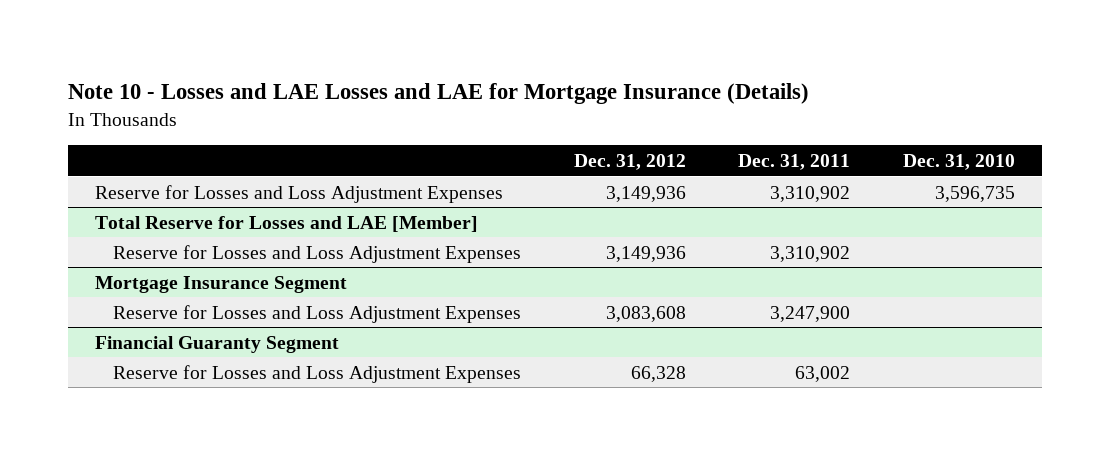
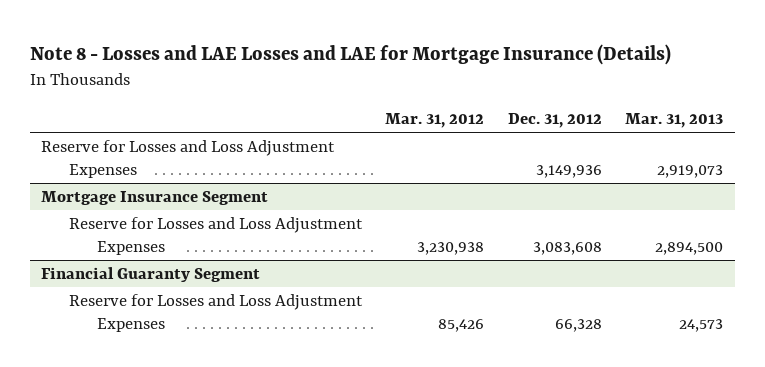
- Note 10 - Losses and LAE Losses and LAE for Mortgage Insurance (Details)
+ Note 8 - Losses and LAE Losses and LAE for Mortgage Insurance (Details)
- | Dec. 31, 2012 | Dec. 31, 2011 | Dec. 31, 2010
+ | Mar. 31, 2012 | Dec. 31, 2012 | Mar. 31, 2013
- Total Reserve for Losses and LAE [Member]
- Reserve for Losses and Loss Adjustment Expenses | 3,149,936 | 3,310,902 |

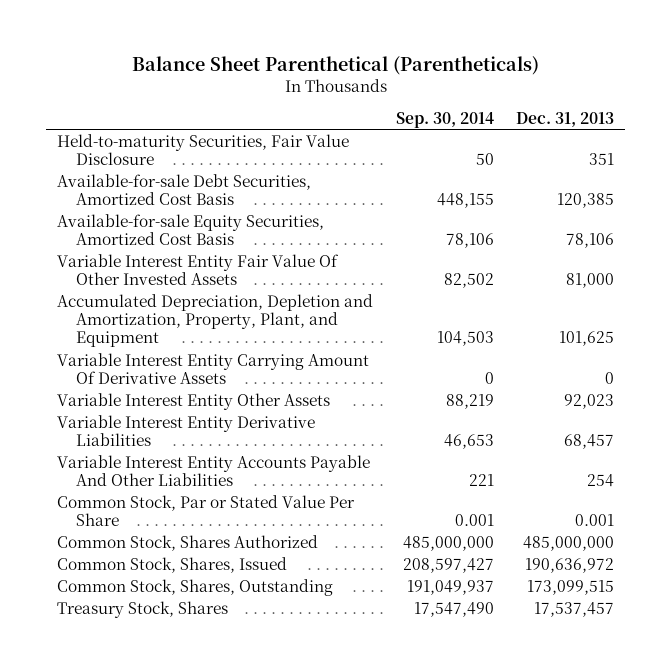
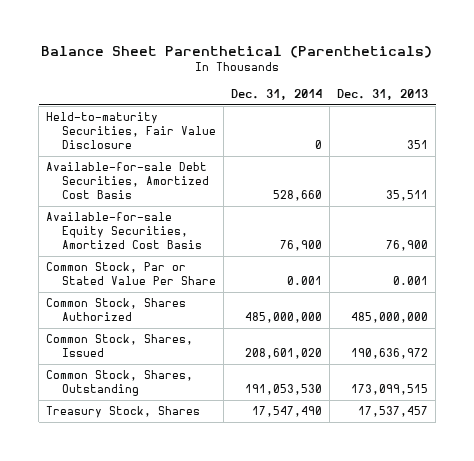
- | Sep. 30, 2014 | Dec. 31, 2013
+ | Dec. 31, 2014 | Dec. 31, 2013
- Available-for-sale Debt Securities, Amortized Cost Basis | 448,155 | 120,385
- Available-for-sale Equity Securities, Amortized Cost Basis | 78,106 | 78,106
- Variable Interest Entity Fair Value Of Other Invested Assets | 82,502 | 81,000
- Accumulated Depreciation, Depletion and Amortization, Property, Plant, and Equipment | 104,503 | 101,625
- Variable Interest Entity Carrying Amount Of Derivative Assets | 0 | 0
- Variable Interest Entity Other Assets | 88,219 | 92,023
- Variable Interest Entity Derivative Liabilities | 46,653 | 68,457
- Variable Interest Entity Accounts Payable And Other Liabilities | 221 | 254
+ Available-for-sale Debt Securities, Amortized Cost Basis | 528,660 | 35,511
+ Available-for-sale Equity Securities, Amortized Cost Basis | 76,900 | 76,900

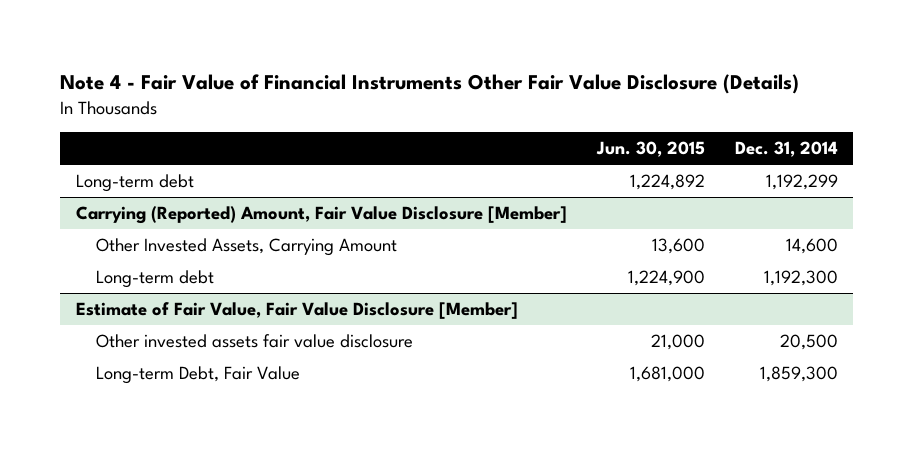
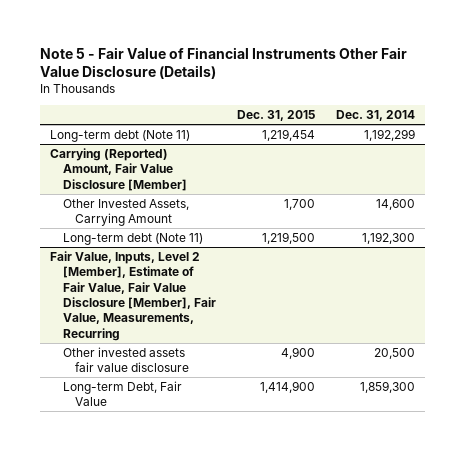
- Note 4 - Fair Value of Financial Instruments Other Fair Value Disclosure (Details)
+ Note 5 - Fair Value of Financial Instruments Other Fair Value Disclosure (Details)
- | Jun. 30, 2015 | Dec. 31, 2014
+ | Dec. 31, 2015 | Dec. 31, 2014
- Long-term debt | 1,224,892 | 1,192,299
+ Long-term debt (Note 11) | 1,219,454 | 1,192,299
@ Carrying (Reported) Amount, Fair Value Disclosure [Member]
- Long-term debt | 1,224,900 | 1,192,300
- Estimate of Fair Value, Fair Value Disclosure [Member]
@ Carrying (Reported) Amount, Fair Value Disclosure [Member]
+ Long-term debt (Note 11) | 1,219,500 | 1,192,300
+ Fair Value, Inputs, Level 2 [Member], Estimate of Fair Value, Fair Value Disclosure [Member], Fair Value, Measurements, Recurring

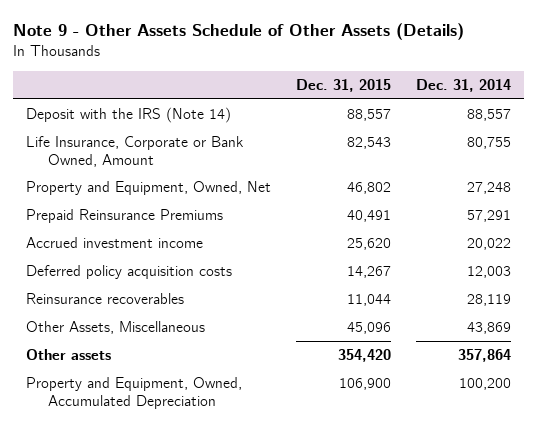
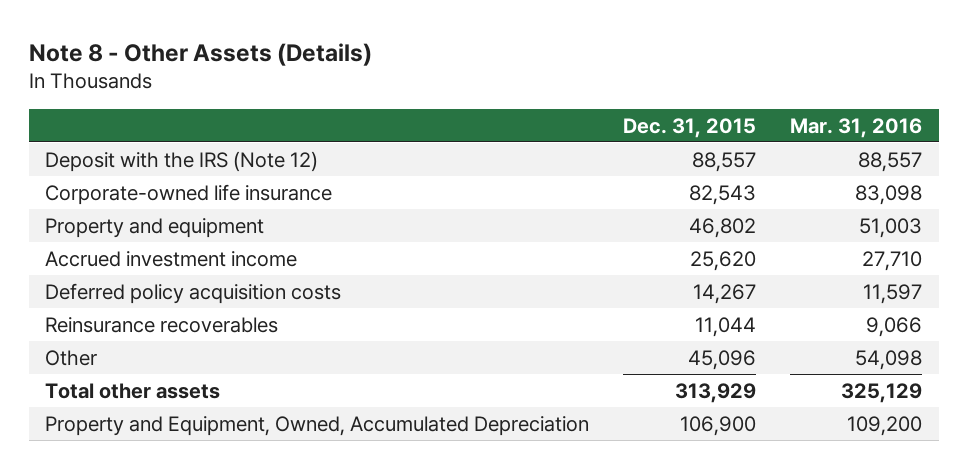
- Note 9 - Other Assets Schedule of Other Assets (Details)
+ Note 8 - Other Assets (Details)
- | Dec. 31, 2015 | Dec. 31, 2014
+ | Dec. 31, 2015 | Mar. 31, 2016
- Deposit with the IRS (Note 14) | 88,557 | 88,557
- Life Insurance, Corporate or Bank Owned, Amount | 82,543 | 80,755
- Property and Equipment, Owned, Net | 46,802 | 27,248
- Prepaid Reinsurance Premiums | 40,491 | 57,291
+ Deposit with the IRS (Note 12) | 88,557 | 88,557
+ Corporate-owned life insurance | 82,543 | 83,098
+ Property and equipment | 46,802 | 51,003
- Other Assets, Miscellaneous | 45,096 | 43,869
- Other assets | 354,420 | 357,864
+ Other | 45,096 | 54,098
+ Total other assets | 313,929 | 325,129

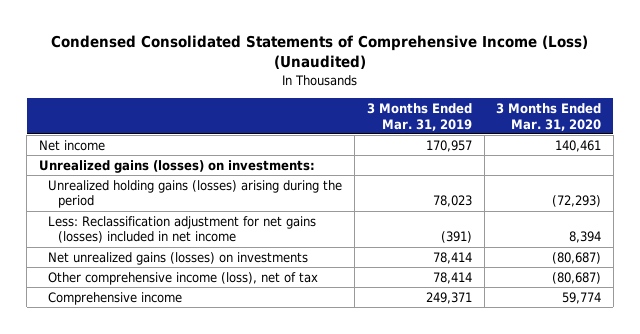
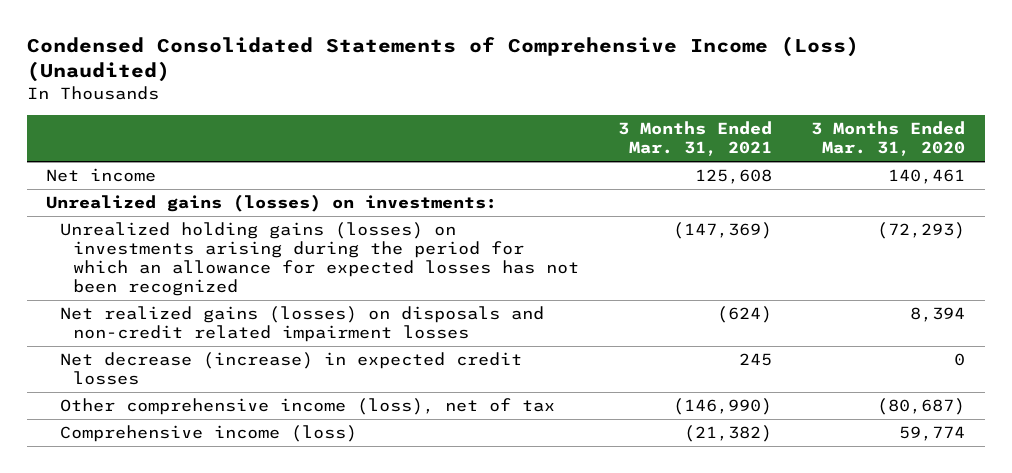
- | 3 Months Ended Mar. 31, 2019 | 3 Months Ended Mar. 31, 2020
+ | 3 Months Ended Mar. 31, 2021 | 3 Months Ended Mar. 31, 2020
- Unrealized holding gains (losses) arising during the period | 78,023 | (72,293)
- Less: Reclassification adjustment for net gains (losses) included in net income | (391) | 8,394
- Net unrealized gains (losses) on investments | 78,414 | (80,687)
+ Unrealized holding gains (losses) on investments arising during the period for which an allowance for expected losses has not been recognized | (147,369) | (72,293)
+ Net realized gains (losses) on disposals and non-credit related impairment losses | (624) | 8,394
+ Net decrease (increase) in expected credit losses | 245 | 0
- Comprehensive income | 249,371 | 59,774
+ Comprehensive income (loss) | (21,382) | 59,774

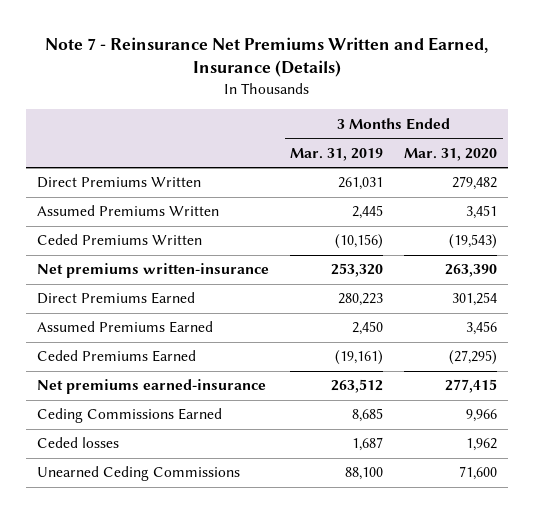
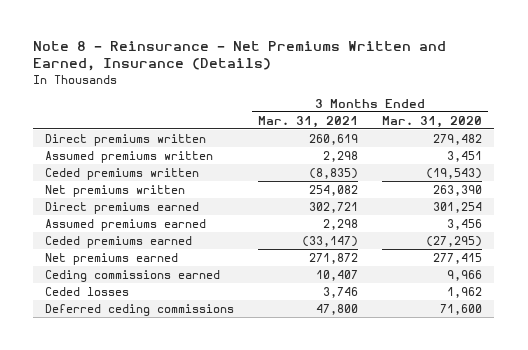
- Note 7 - Reinsurance Net Premiums Written and Earned, Insurance (Details)
+ Note 8 - Reinsurance - Net Premiums Written and Earned, Insurance (Details)
- | 3 Months Ended Mar. 31, 2019 | 3 Months Ended Mar. 31, 2020
+ | 3 Months Ended Mar. 31, 2021 | 3 Months Ended Mar. 31, 2020
- Direct Premiums Written | 261,031 | 279,482
- Assumed Premiums Written | 2,445 | 3,451
- Ceded Premiums Written | (10,156) | (19,543)
- Net premiums written-insurance | 253,320 | 263,390
- Direct Premiums Earned | 280,223 | 301,254
- Assumed Premiums Earned | 2,450 | 3,456
- Ceded Premiums Earned | (19,161) | (27,295)
- Net premiums earned-insurance | 263,512 | 277,415
- Ceding Commissions Earned | 8,685 | 9,966
+ Direct premiums written | 260,619 | 279,482
+ Assumed premiums written | 2,298 | 3,451
+ Ceded premiums written | (8,835) | (19,543)
+ Net premiums written | 254,082 | 263,390
+ Direct premiums earned | 302,721 | 301,254
+ Assumed premiums earned | 2,298 | 3,456
+ Ceded premiums earned | (33,147) | (27,295)
+ Net premiums earned | 271,872 | 277,415
+ Ceding commissions earned | 10,407 | 9,966
- Unearned Ceding Commissions | 88,100 | 71,600
+ Deferred ceding commissions | 47,800 | 71,600

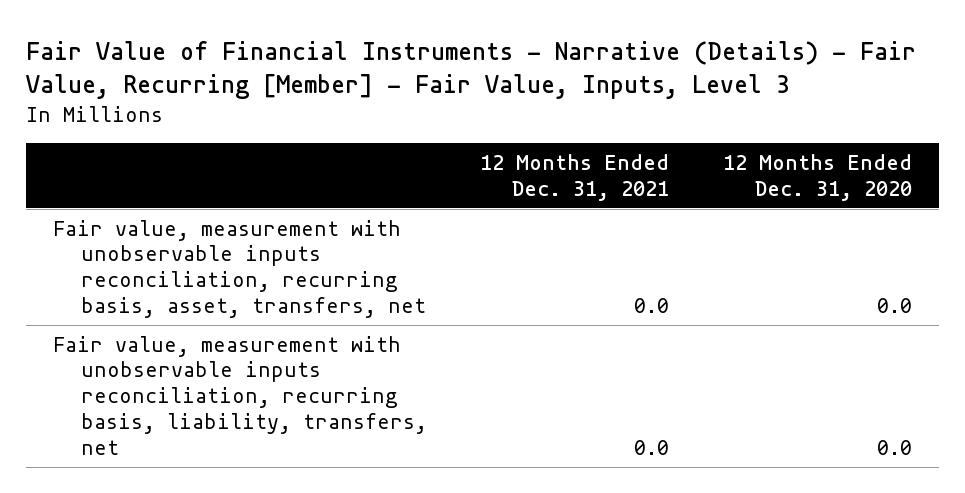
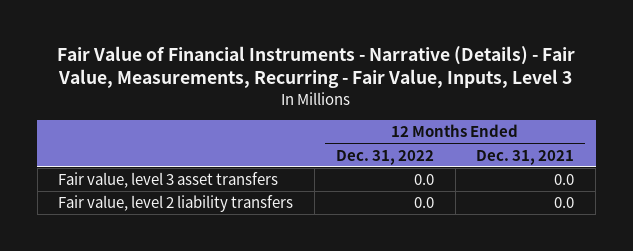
- Fair Value of Financial Instruments - Narrative (Details) - Fair Value, Recurring [Member] - Fair Value, Inputs, Level 3
+ Fair Value of Financial Instruments - Narrative (Details) - Fair Value, Measurements, Recurring - Fair Value, Inputs, Level 3
- | 12 Months Ended Dec. 31, 2021 | 12 Months Ended Dec. 31, 2020
+ | 12 Months Ended Dec. 31, 2022 | 12 Months Ended Dec. 31, 2021
- Fair value, measurement with unobservable inputs reconciliation, recurring basis, asset, transfers, net | 0.0 | 0.0
- Fair value, measurement with unobservable inputs reconciliation, recurring basis, liability, transfers, net | 0.0 | 0.0
+ Fair value, level 3 asset transfers | 0.0 | 0.0
+ Fair value, level 2 liability transfers | 0.0 | 0.0

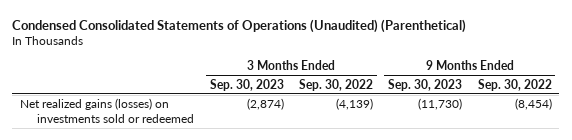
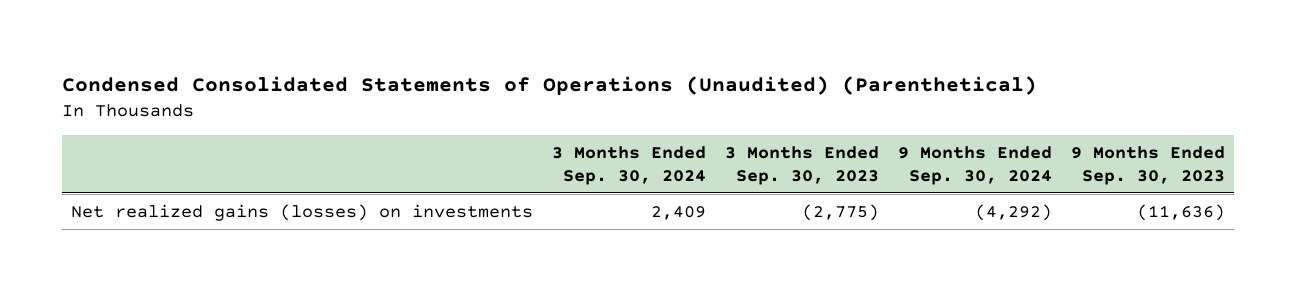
- | 3 Months Ended Sep. 30, 2023 | 3 Months Ended Sep. 30, 2022 | 9 Months Ended Sep. 30, 2023 | 9 Months Ended Sep. 30, 2022
+ | 3 Months Ended Sep. 30, 2024 | 3 Months Ended Sep. 30, 2023 | 9 Months Ended Sep. 30, 2024 | 9 Months Ended Sep. 30, 2023
- Net realized gains (losses) on investments sold or redeemed | (2,874) | (4,139) | (11,730) | (8,454)
+ Net realized gains (losses) on investments | 2,409 | (2,775) | (4,292) | (11,636)

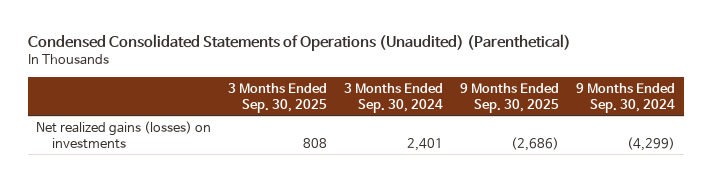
- | 3 Months Ended Sep. 30, 2024 | 3 Months Ended Sep. 30, 2023 | 9 Months Ended Sep. 30, 2024 | 9 Months Ended Sep. 30, 2023
+ | 3 Months Ended Sep. 30, 2025 | 3 Months Ended Sep. 30, 2024 | 9 Months Ended Sep. 30, 2025 | 9 Months Ended Sep. 30, 2024
- Net realized gains (losses) on investments | 2,409 | (2,775) | (4,292) | (11,636)
+ Net realized gains (losses) on investments | 808 | 2,401 | (2,686) | (4,299)

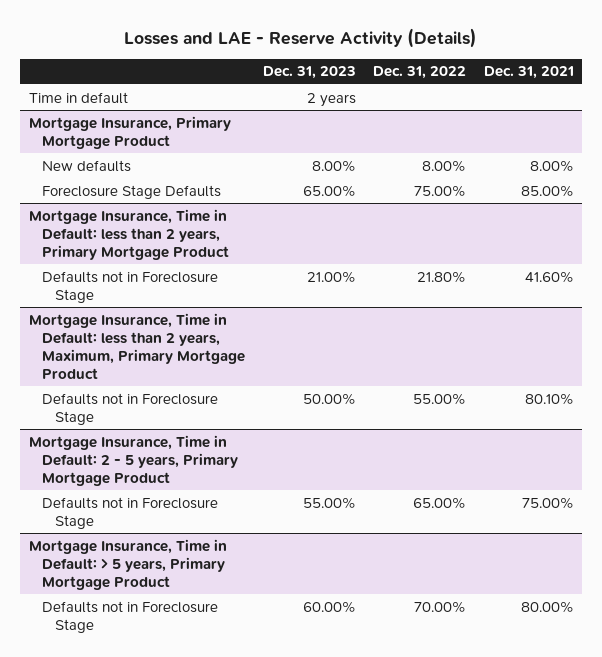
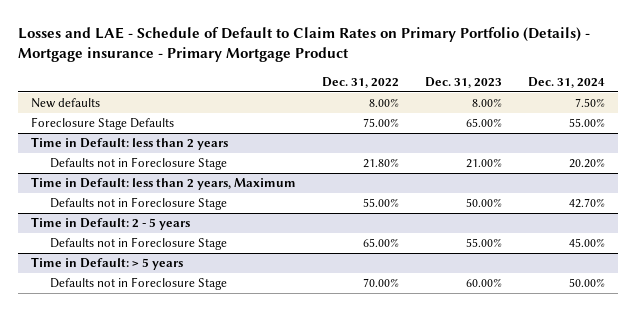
- Losses and LAE - Reserve Activity (Details)
+ Losses and LAE - Schedule of Default to Claim Rates on Primary Portfolio (Details) - Mortgage insurance - Primary Mortgage Product
- | Dec. 31, 2023 | Dec. 31, 2022 | Dec. 31, 2021
+ | Dec. 31, 2022 | Dec. 31, 2023 | Dec. 31, 2024
- Time in default | 2 years | |
- Mortgage Insurance, Primary Mortgage Product
- Mortgage Insurance, Time in Default: less than 2 years, Primary Mortgage Product
+ Time in Default: less than 2 years
- Mortgage Insurance, Time in Default: less than 2 years, Maximum, Primary Mortgage Product
+ Time in Default: less than 2 years, Maximum
- Mortgage Insurance, Time in Default: 2 - 5 years, Primary Mortgage Product
+ Time in Default: 2 - 5 years
- Mortgage Insurance, Time in Default: > 5 years, Primary Mortgage Product
+ Time in Default: > 5 years

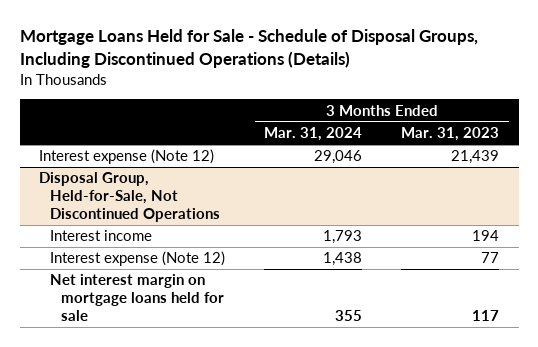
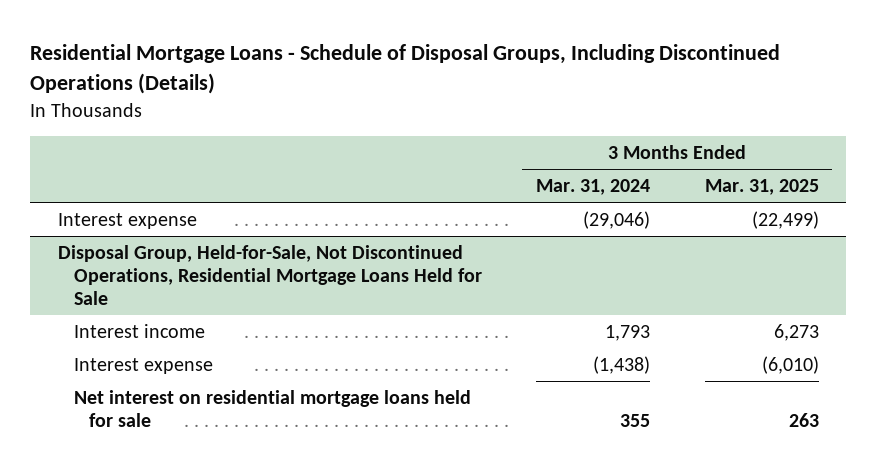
- Mortgage Loans Held for Sale - Schedule of Disposal Groups, Including Discontinued Operations (Details)
+ Residential Mortgage Loans - Schedule of Disposal Groups, Including Discontinued Operations (Details)
- | 3 Months Ended Mar. 31, 2024 | 3 Months Ended Mar. 31, 2023
+ | 3 Months Ended Mar. 31, 2024 | 3 Months Ended Mar. 31, 2025
- Interest expense (Note 12) | 29,046 | 21,439
- Disposal Group, Held-for-Sale, Not Discontinued Operations
+ Interest expense | (29,046) | (22,499)
+ Disposal Group, Held-for-Sale, Not Discontinued Operations, Residential Mortgage Loans Held for Sale
- Interest expense (Note 12) | 1,438 | 77
- Net interest margin on mortgage loans held for sale | 355 | 117
+ Interest expense | (1,438) | (6,010)
+ Net interest on residential mortgage loans held for sale | 355 | 263

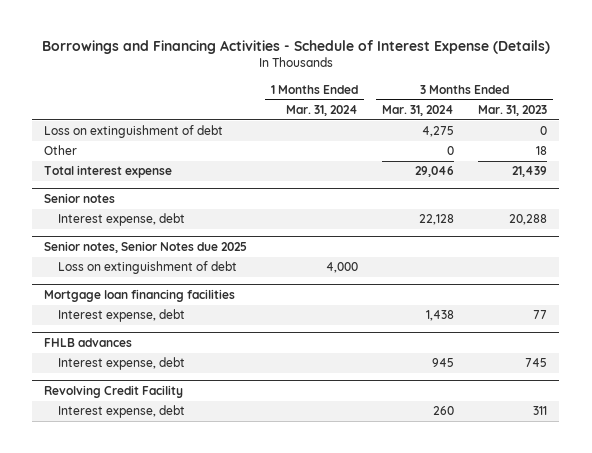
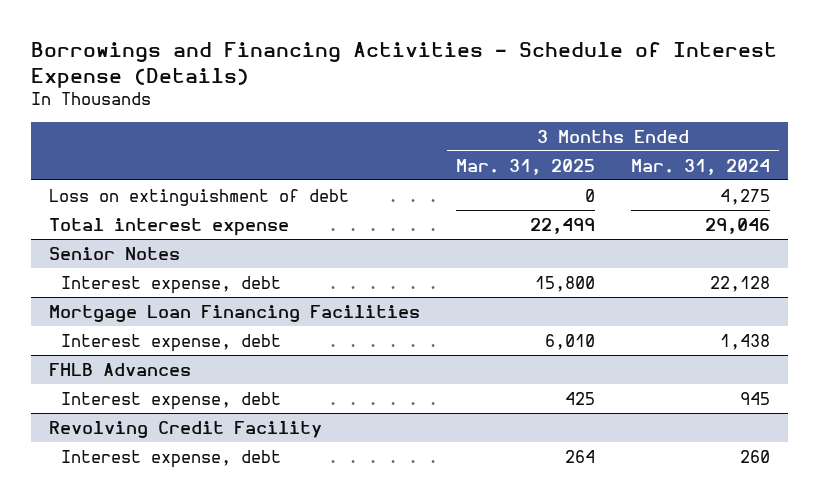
- | 1 Months Ended Mar. 31, 2024 | 3 Months Ended Mar. 31, 2024 | 3 Months Ended Mar. 31, 2023
+ | 3 Months Ended Mar. 31, 2025 | 3 Months Ended Mar. 31, 2024
- Other | | 0 | 18
- Senior notes
+ Senior Notes
- Senior notes, Senior Notes due 2025
- Loss on extinguishment of debt | 4,000 | |
- Mortgage loan financing facilities
+ Mortgage Loan Financing Facilities
- FHLB advances
+ FHLB Advances

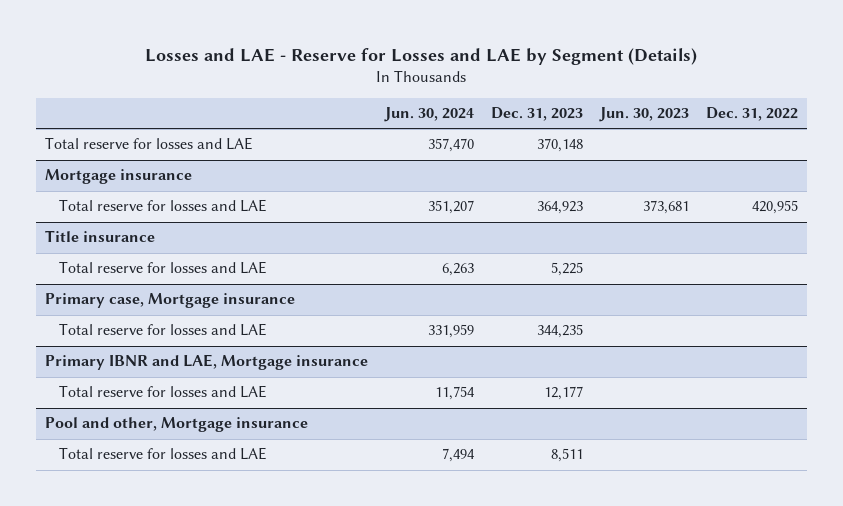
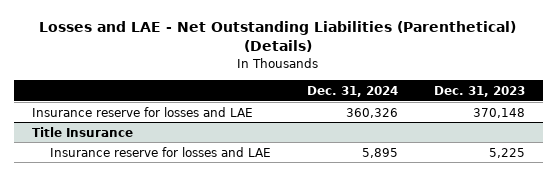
- Losses and LAE - Reserve for Losses and LAE by Segment (Details)
+ Losses and LAE - Net Outstanding Liabilities (Parenthetical) (Details)
- | Jun. 30, 2024 | Dec. 31, 2023 | Jun. 30, 2023 | Dec. 31, 2022
+ | Dec. 31, 2024 | Dec. 31, 2023
- Total reserve for losses and LAE | 357,470 | 370,148 | |
- Mortgage insurance
- Total reserve for losses and LAE | 351,207 | 364,923 | 373,681 | 420,955
- Title insurance
- Total reserve for losses and LAE | 6,263 | 5,225 | |
- Primary case, Mortgage insurance
- Total reserve for losses and LAE | 331,959 | 344,235 | |
- Primary IBNR and LAE, Mortgage insurance
- Total reserve for losses and LAE | 11,754 | 12,177 | |
- Pool and other, Mortgage insurance
- Total reserve for losses and LAE | 7,494 | 8,511 | |
+ Insurance reserve for losses and LAE | 360,326 | 370,148
+ Title Insurance
+ Insurance reserve for losses and LAE | 5,895 | 5,225

